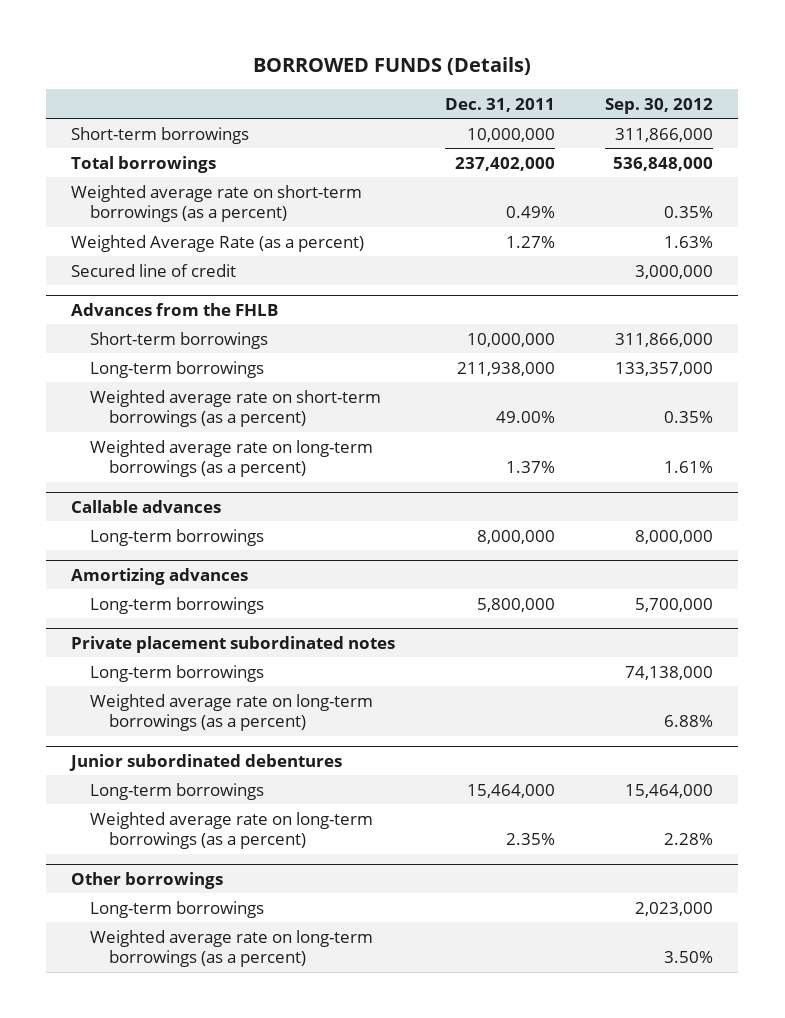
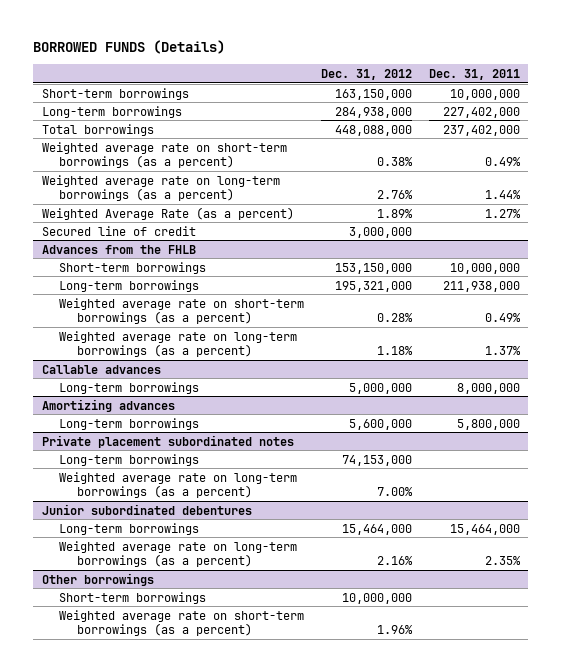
- | Dec. 31, 2011 | Sep. 30, 2012
+ | Dec. 31, 2012 | Dec. 31, 2011
+ Long-term borrowings | 284,938,000 | 227,402,000
+ Weighted average rate on long-term borrowings (as a percent) | 2.76% | 1.44%
@ Advances from the FHLB
- Weighted average rate on short-term borrowings (as a percent) | 49.00% | 0.35%
+ Weighted average rate on short-term borrowings (as a percent) | 0.28% | 0.49%
@ Other borrowings
- Long-term borrowings | | 2,023,000
- Weighted average rate on long-term borrowings (as a percent) | | 3.50%
+ Short-term borrowings | 10,000,000 |
+ Weighted average rate on short-term borrowings (as a percent) | 1.96% |

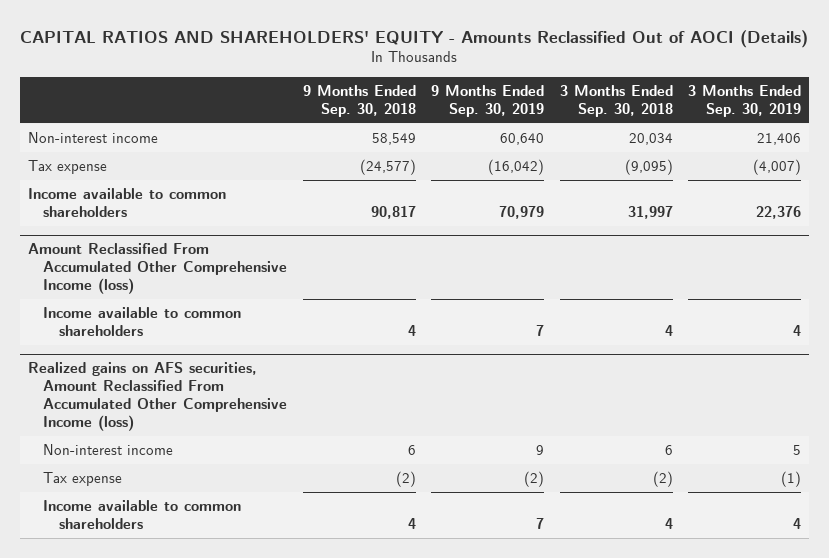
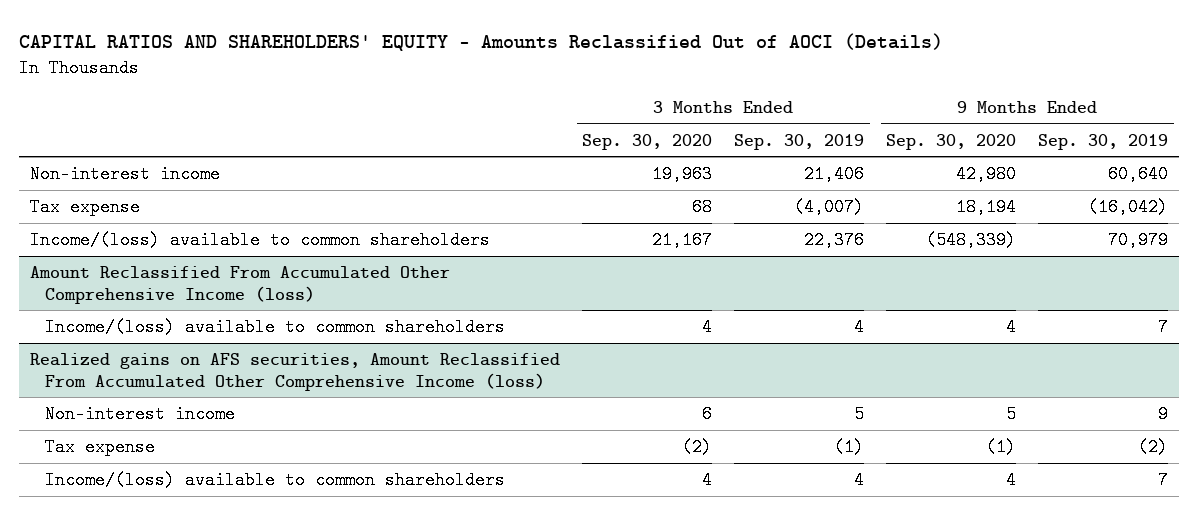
- | 9 Months Ended Sep. 30, 2018 | 9 Months Ended Sep. 30, 2019 | 3 Months Ended Sep. 30, 2018 | 3 Months Ended Sep. 30, 2019
+ | 3 Months Ended Sep. 30, 2020 | 3 Months Ended Sep. 30, 2019 | 9 Months Ended Sep. 30, 2020 | 9 Months Ended Sep. 30, 2019
- Income available to common shareholders | 90,817 | 70,979 | 31,997 | 22,376
+ Income/(loss) available to common shareholders | 21,167 | 22,376 | (548,339) | 70,979
@ Amount Reclassified From Accumulated Other Comprehensive Income (loss)
- Income available to common shareholders | 4 | 7 | 4 | 4
+ Income/(loss) available to common shareholders | 4 | 4 | 4 | 7
@ Realized gains on AFS securities, Amount Reclassified From Accumulated Other Comprehensive Income (loss)
- Income available to common shareholders | 4 | 7 | 4 | 4
+ Income/(loss) available to common shareholders | 4 | 4 | 4 | 7

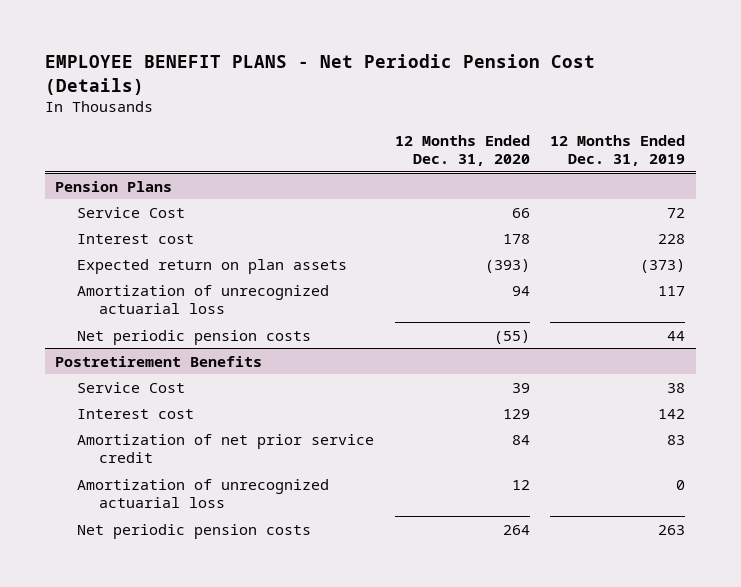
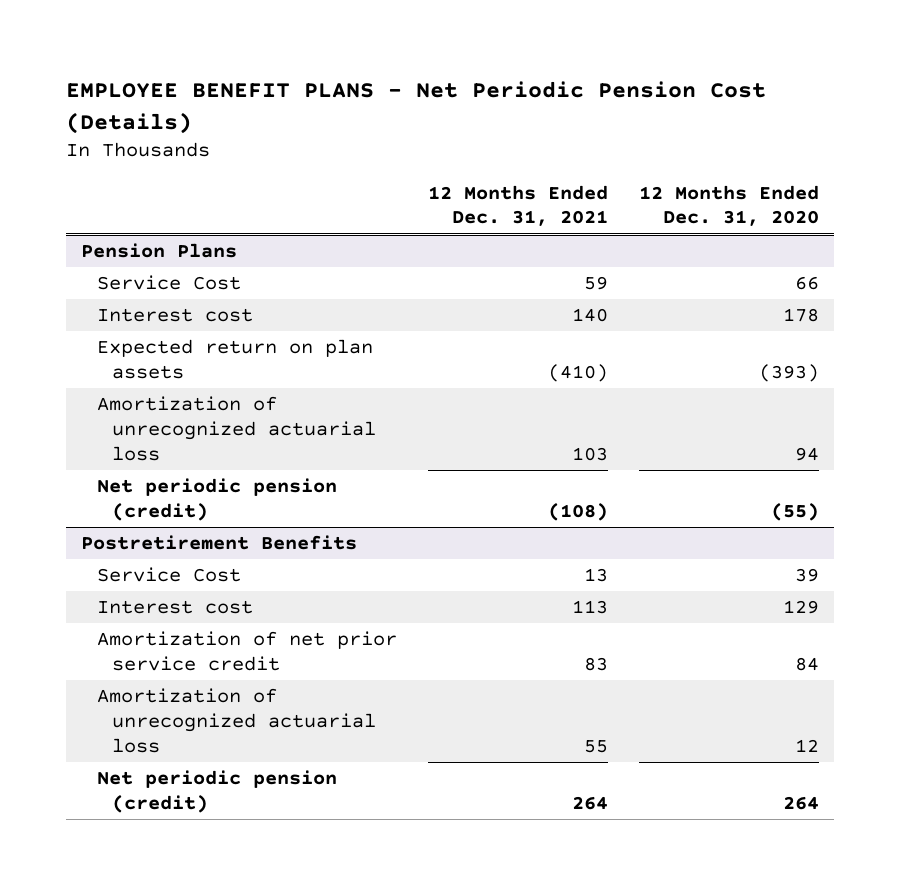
- | 12 Months Ended Dec. 31, 2020 | 12 Months Ended Dec. 31, 2019
+ | 12 Months Ended Dec. 31, 2021 | 12 Months Ended Dec. 31, 2020
@ Pension Plans
- Net periodic pension costs | (55) | 44
+ Net periodic pension (credit) | (108) | (55)
@ Postretirement Benefits
- Net periodic pension costs | 264 | 263
+ Net periodic pension (credit) | 264 | 264

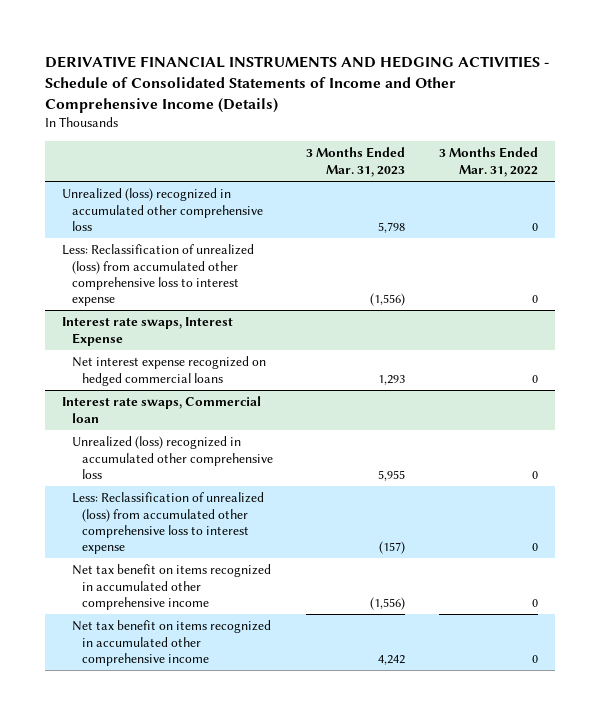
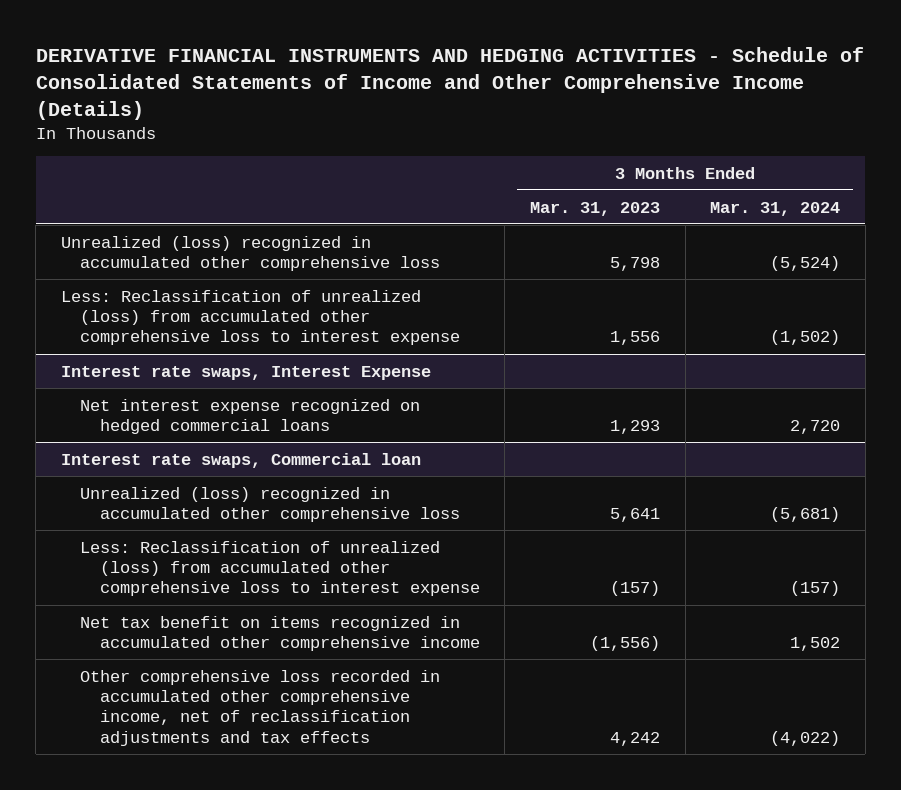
- | 3 Months Ended Mar. 31, 2023 | 3 Months Ended Mar. 31, 2022
+ | 3 Months Ended Mar. 31, 2023 | 3 Months Ended Mar. 31, 2024
- Less: Reclassification of unrealized (loss) from accumulated other comprehensive loss to interest expense | (1,556) | 0
+ Less: Reclassification of unrealized (loss) from accumulated other comprehensive loss to interest expense | 1,556 | (1,502)
@ Interest rate swaps, Commercial loan
- Unrealized (loss) recognized in accumulated other comprehensive loss | 5,955 | 0
+ Unrealized (loss) recognized in accumulated other comprehensive loss | 5,641 | (5,681)
- Net tax benefit on items recognized in accumulated other comprehensive income | 4,242 | 0
+ Other comprehensive loss recorded in accumulated other comprehensive income, net of reclassification adjustments and tax effects | 4,242 | (4,022)

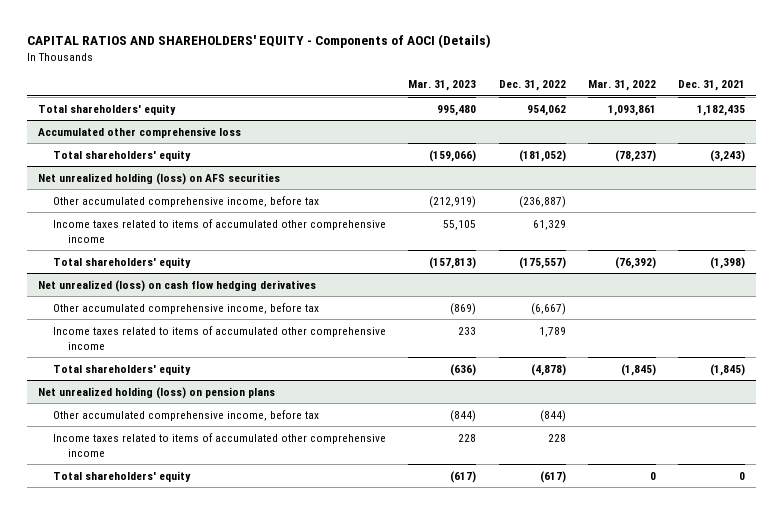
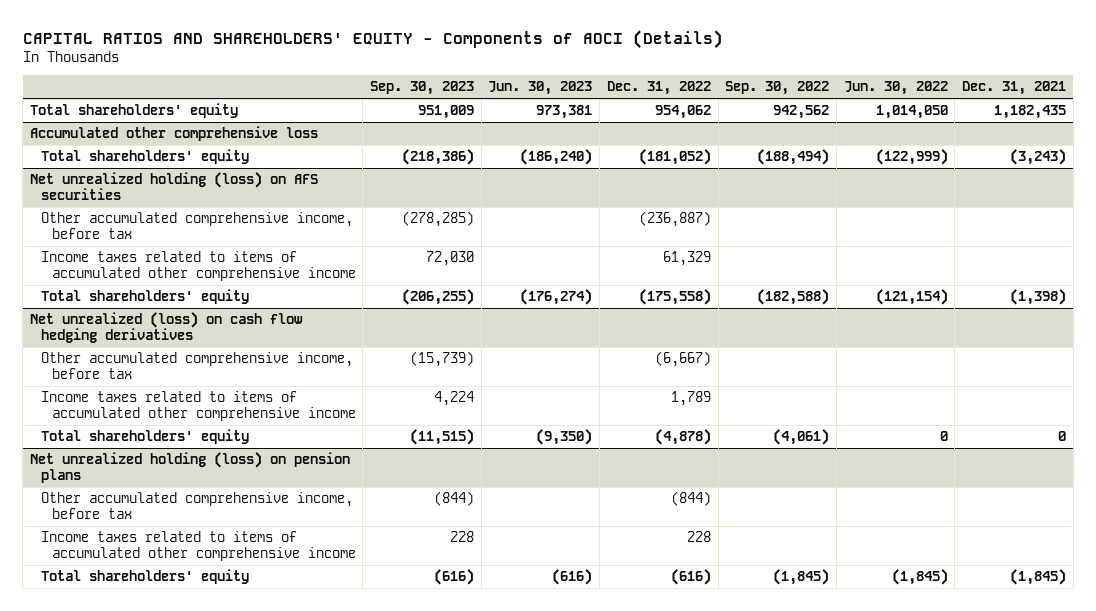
- | Mar. 31, 2023 | Dec. 31, 2022 | Mar. 31, 2022 | Dec. 31, 2021
+ | Sep. 30, 2023 | Jun. 30, 2023 | Dec. 31, 2022 | Sep. 30, 2022 | Jun. 30, 2022 | Dec. 31, 2021
@ Net unrealized holding (loss) on AFS securities
- Total shareholders' equity | (157,813) | (175,557) | (76,392) | (1,398)
+ Total shareholders' equity | (206,255) | (176,274) | (175,558) | (182,588) | (121,154) | (1,398)
@ Net unrealized (loss) on cash flow hedging derivatives
- Total shareholders' equity | (636) | (4,878) | (1,845) | (1,845)
+ Total shareholders' equity | (11,515) | (9,350) | (4,878) | (4,061) | 0 | 0
@ Net unrealized holding (loss) on pension plans
- Total shareholders' equity | (617) | (617) | 0 | 0
+ Total shareholders' equity | (616) | (616) | (616) | (1,845) | (1,845) | (1,845)

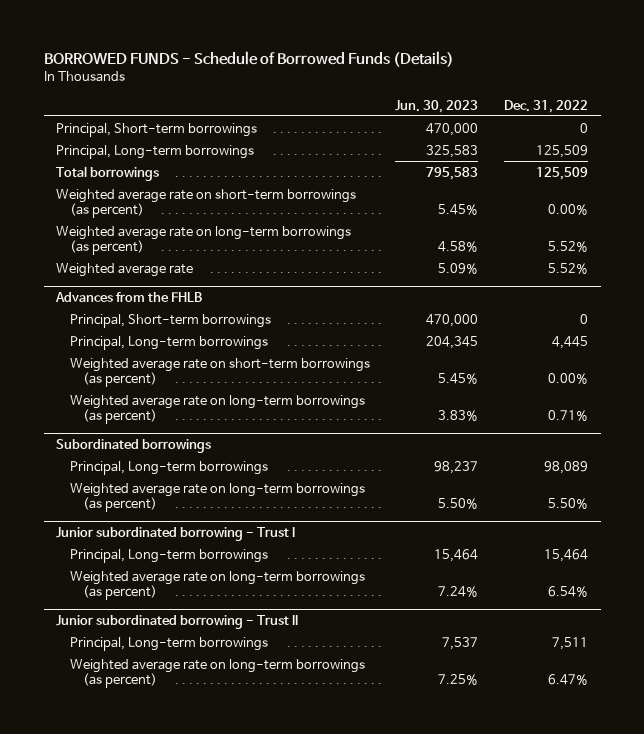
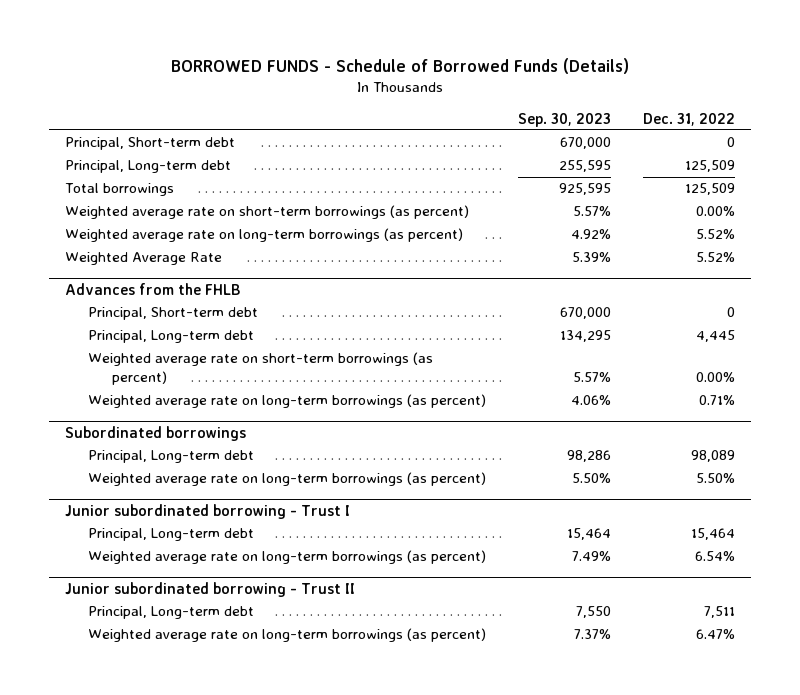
- | Jun. 30, 2023 | Dec. 31, 2022
+ | Sep. 30, 2023 | Dec. 31, 2022
- Principal, Short-term borrowings | 470,000 | 0
- Principal, Long-term borrowings | 325,583 | 125,509
+ Principal, Short-term debt | 670,000 | 0
+ Principal, Long-term debt | 255,595 | 125,509
- Weighted average rate | 5.09% | 5.52%
+ Weighted Average Rate | 5.39% | 5.52%
@ Advances from the FHLB
- Principal, Short-term borrowings | 470,000 | 0
- Principal, Long-term borrowings | 204,345 | 4,445
+ Principal, Short-term debt | 670,000 | 0
+ Principal, Long-term debt | 134,295 | 4,445
@ Subordinated borrowings
- Principal, Long-term borrowings | 98,237 | 98,089
+ Principal, Long-term debt | 98,286 | 98,089
@ Junior subordinated borrowing - Trust I
- Principal, Long-term borrowings | 15,464 | 15,464
+ Principal, Long-term debt | 15,464 | 15,464
@ Junior subordinated borrowing - Trust II
- Principal, Long-term borrowings | 7,537 | 7,511
+ Principal, Long-term debt | 7,550 | 7,511

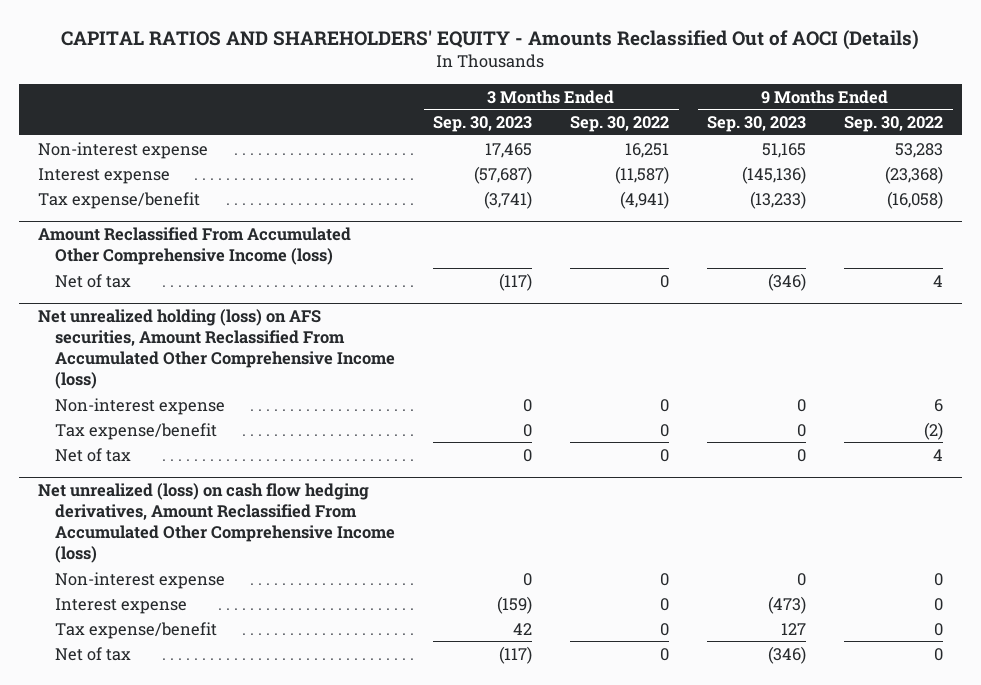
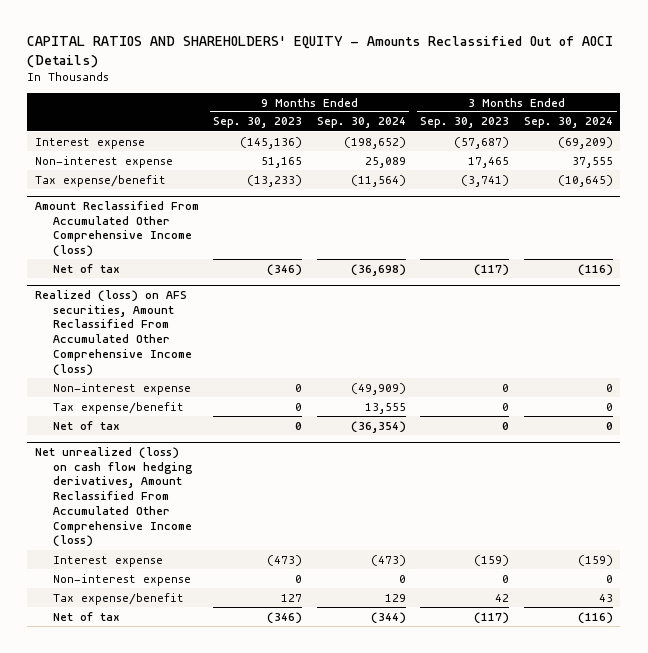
- | 3 Months Ended Sep. 30, 2023 | 3 Months Ended Sep. 30, 2022 | 9 Months Ended Sep. 30, 2023 | 9 Months Ended Sep. 30, 2022
+ | 9 Months Ended Sep. 30, 2023 | 9 Months Ended Sep. 30, 2024 | 3 Months Ended Sep. 30, 2023 | 3 Months Ended Sep. 30, 2024
moved down: Non-interest expense | 51,165 | 25,089 | 17,465 | 37,555
- Net unrealized holding (loss) on AFS securities, Amount Reclassified From Accumulated Other Comprehensive Income (loss)
+ Realized (loss) on AFS securities, Amount Reclassified From Accumulated Other Comprehensive Income (loss)
@ Net unrealized (loss) on cash flow hedging derivatives, Amount Reclassified From Accumulated Other Comprehensive Income (loss)
moved down: Non-interest expense | 0 | 0 | 0 | 0

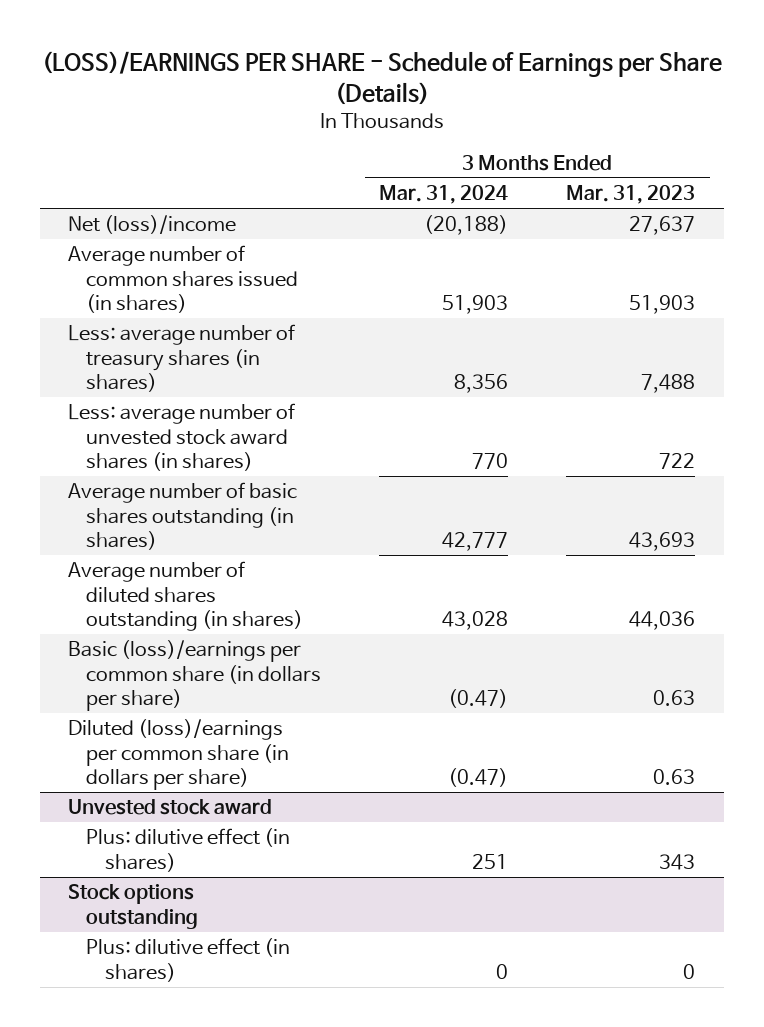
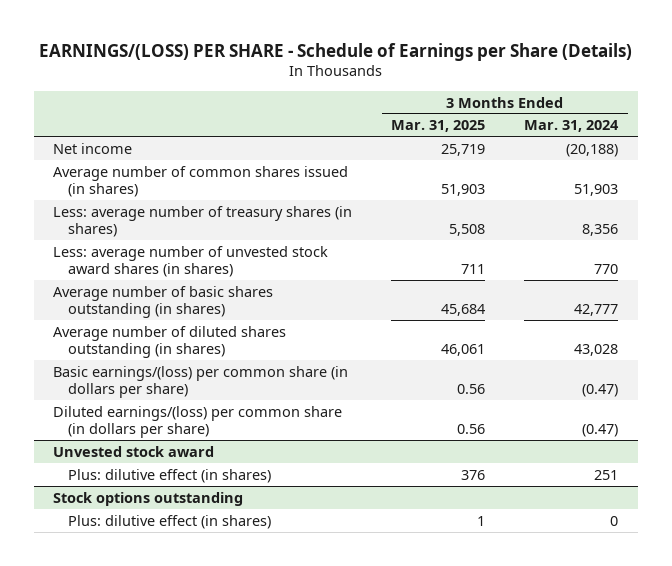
- (LOSS)/EARNINGS PER SHARE - Schedule of Earnings per Share (Details)
+ EARNINGS/(LOSS) PER SHARE - Schedule of Earnings per Share (Details)
- | 3 Months Ended Mar. 31, 2024 | 3 Months Ended Mar. 31, 2023
+ | 3 Months Ended Mar. 31, 2025 | 3 Months Ended Mar. 31, 2024
- Net (loss)/income | (20,188) | 27,637
+ Net income | 25,719 | (20,188)
- Basic (loss)/earnings per common share (in dollars per share) | (0.47) | 0.63
- Diluted (loss)/earnings per common share (in dollars per share) | (0.47) | 0.63
+ Basic earnings/(loss) per common share (in dollars per share) | 0.56 | (0.47)
+ Diluted earnings/(loss) per common share (in dollars per share) | 0.56 | (0.47)

